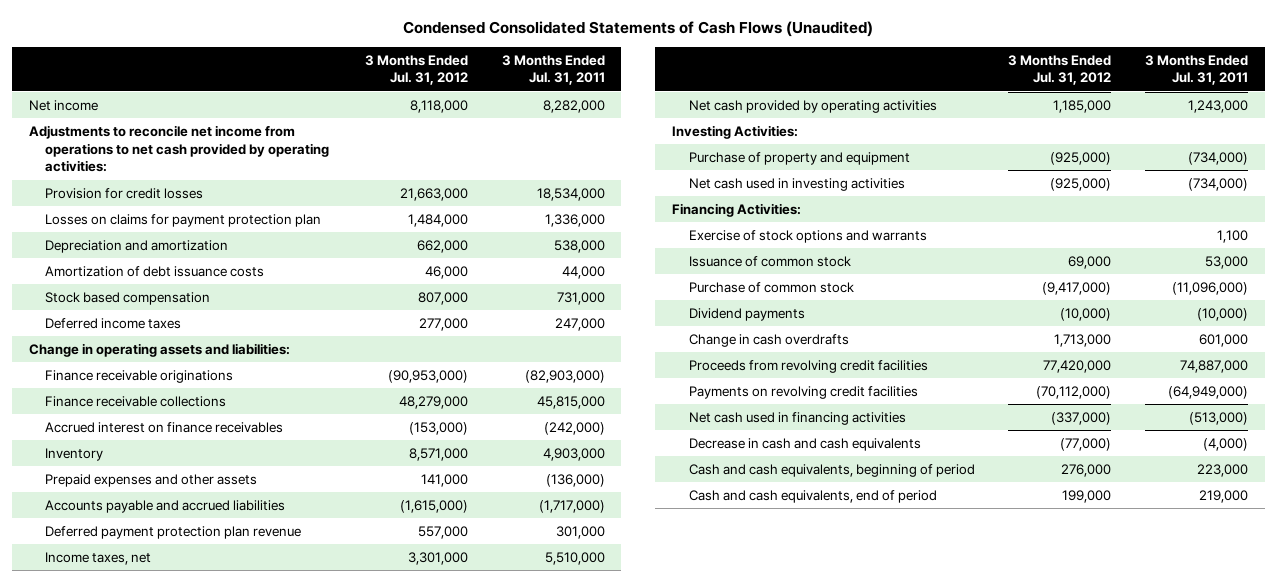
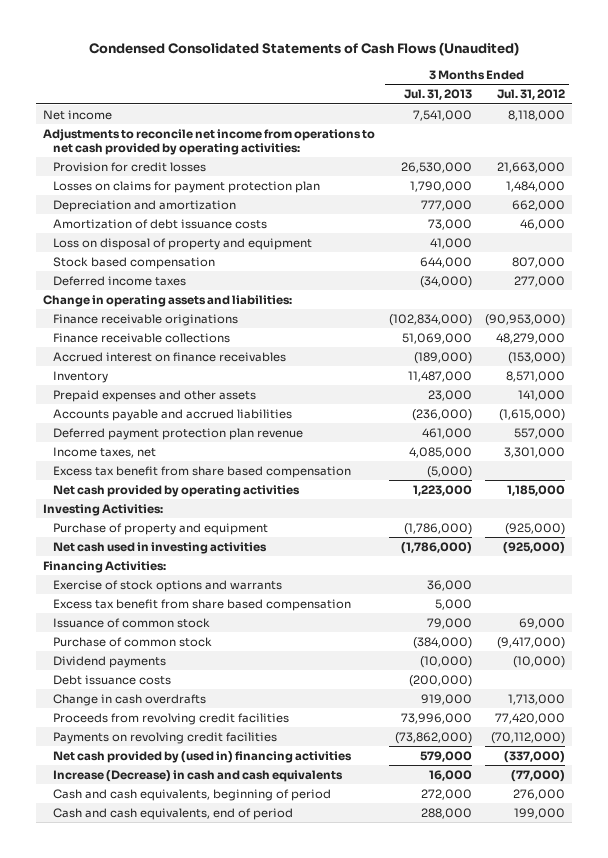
- | 3 Months Ended Jul. 31, 2012 | 3 Months Ended Jul. 31, 2011
+ | 3 Months Ended Jul. 31, 2013 | 3 Months Ended Jul. 31, 2012
+ Loss on disposal of property and equipment | 41,000 |
+ Excess tax benefit from share based compensation | (5,000) |
+ Excess tax benefit from share based compensation | 5,000 |
+ Debt issuance costs | (200,000) |
- Net cash used in financing activities | (337,000) | (513,000)
- Decrease in cash and cash equivalents | (77,000) | (4,000)
+ Net cash provided by (used in) financing activities | 579,000 | (337,000)
+ Increase (Decrease) in cash and cash equivalents | 16,000 | (77,000)

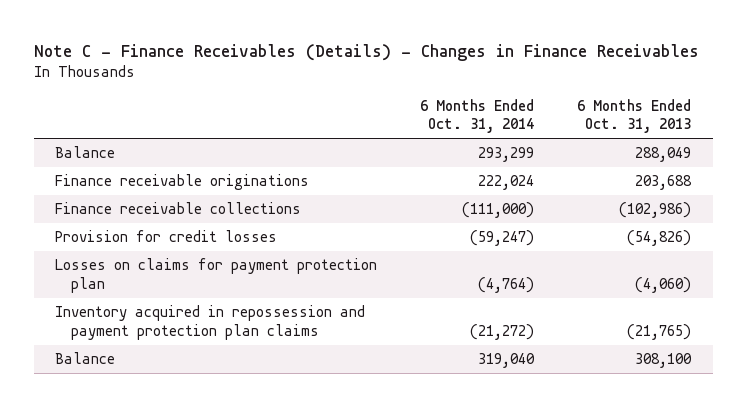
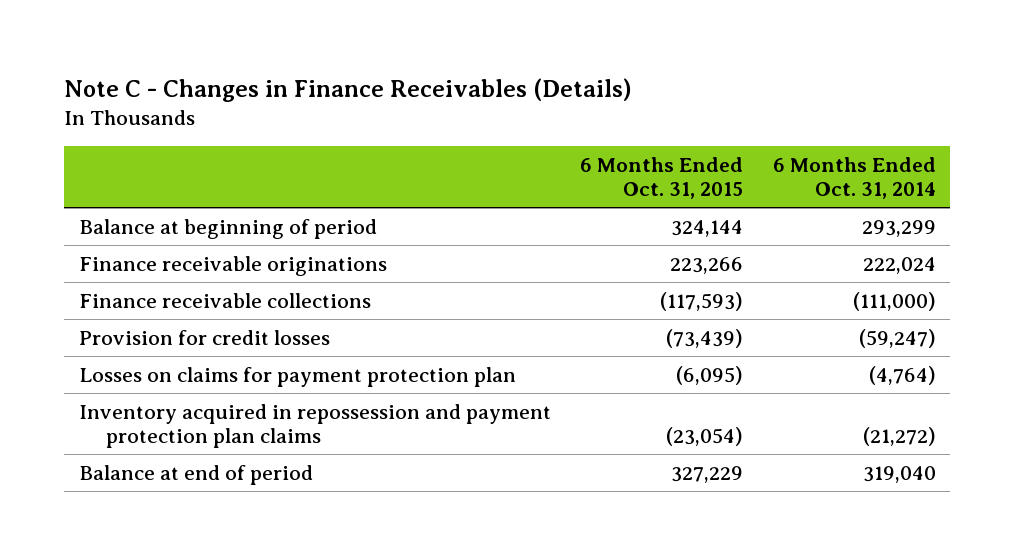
- Note C - Finance Receivables (Details) - Changes in Finance Receivables
+ Note C - Changes in Finance Receivables (Details)
- | 6 Months Ended Oct. 31, 2014 | 6 Months Ended Oct. 31, 2013
+ | 6 Months Ended Oct. 31, 2015 | 6 Months Ended Oct. 31, 2014
- Balance | 293,299 | 288,049
+ Balance at beginning of period | 324,144 | 293,299
- Balance | 319,040 | 308,100
+ Balance at end of period | 327,229 | 319,040

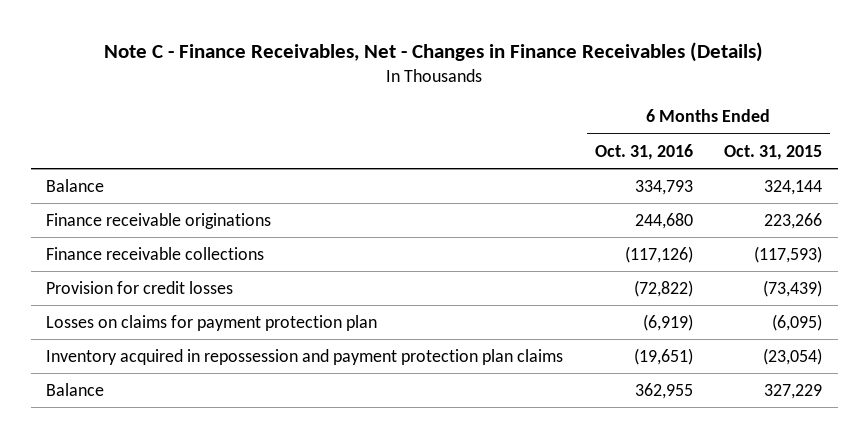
- Note C - Changes in Finance Receivables (Details)
+ Note C - Finance Receivables, Net - Changes in Finance Receivables (Details)
- | 6 Months Ended Oct. 31, 2015 | 6 Months Ended Oct. 31, 2014
+ | 6 Months Ended Oct. 31, 2016 | 6 Months Ended Oct. 31, 2015
- Balance at beginning of period | 324,144 | 293,299
+ Balance | 334,793 | 324,144
- Balance at end of period | 327,229 | 319,040
+ Balance | 362,955 | 327,229

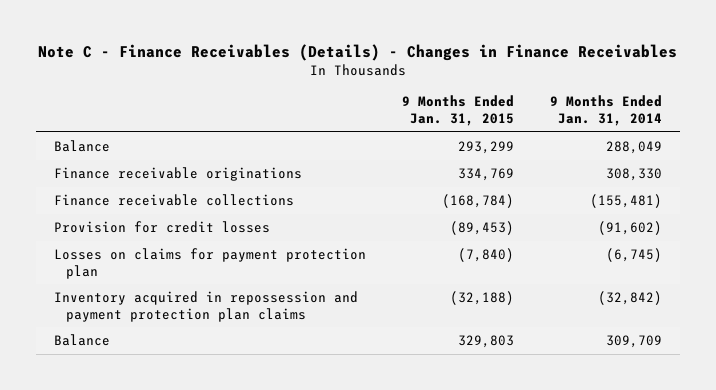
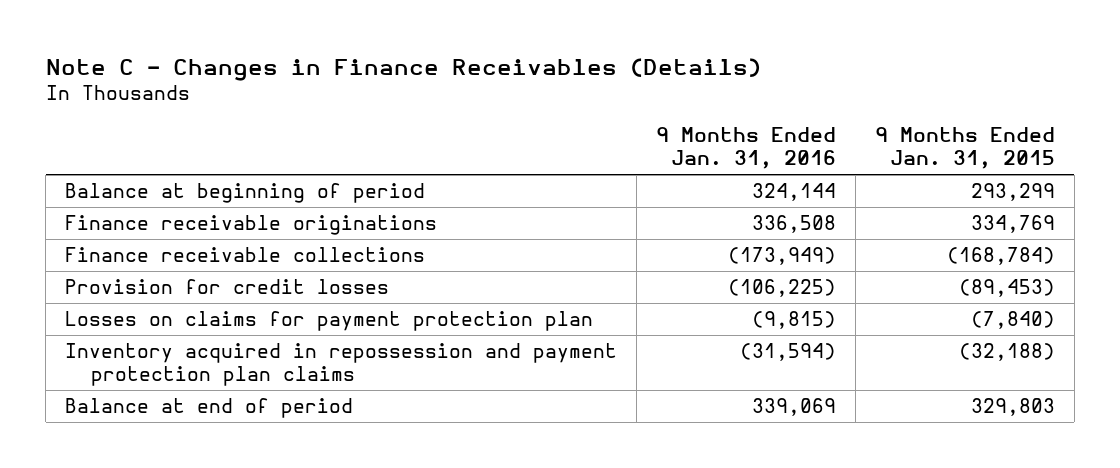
- Note C - Finance Receivables (Details) - Changes in Finance Receivables
+ Note C - Changes in Finance Receivables (Details)
- | 9 Months Ended Jan. 31, 2015 | 9 Months Ended Jan. 31, 2014
+ | 9 Months Ended Jan. 31, 2016 | 9 Months Ended Jan. 31, 2015
- Balance | 293,299 | 288,049
+ Balance at beginning of period | 324,144 | 293,299
- Balance | 329,803 | 309,709
+ Balance at end of period | 339,069 | 329,803

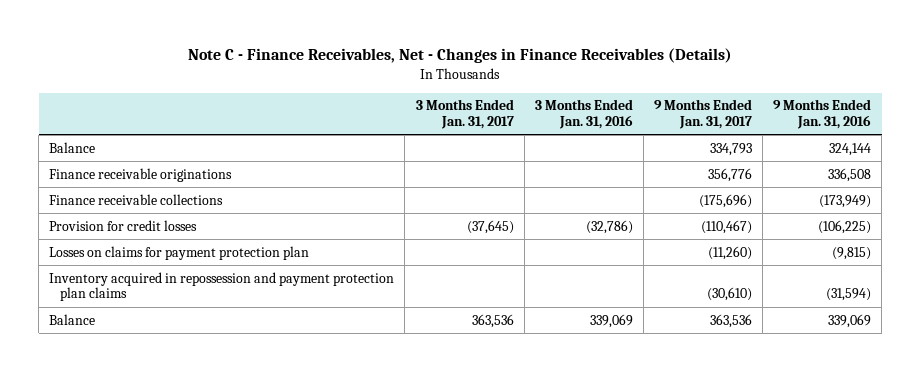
- Note C - Changes in Finance Receivables (Details)
+ Note C - Finance Receivables, Net - Changes in Finance Receivables (Details)
- | 9 Months Ended Jan. 31, 2016 | 9 Months Ended Jan. 31, 2015
+ | 3 Months Ended Jan. 31, 2017 | 3 Months Ended Jan. 31, 2016 | 9 Months Ended Jan. 31, 2017 | 9 Months Ended Jan. 31, 2016
- Balance at beginning of period | 324,144 | 293,299
+ Balance | | | 334,793 | 324,144
- Balance at end of period | 339,069 | 329,803
+ Balance | 363,536 | 339,069 | 363,536 | 339,069

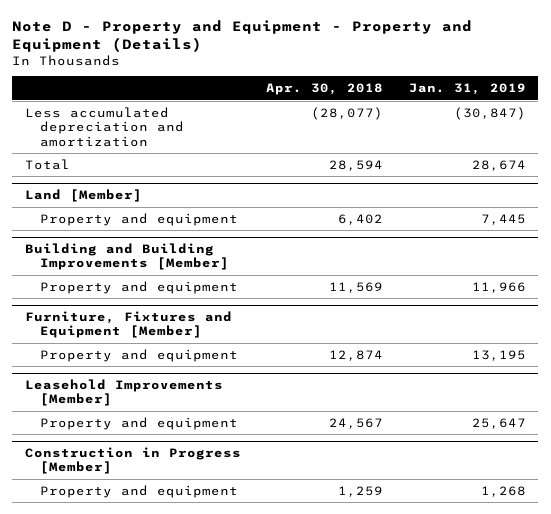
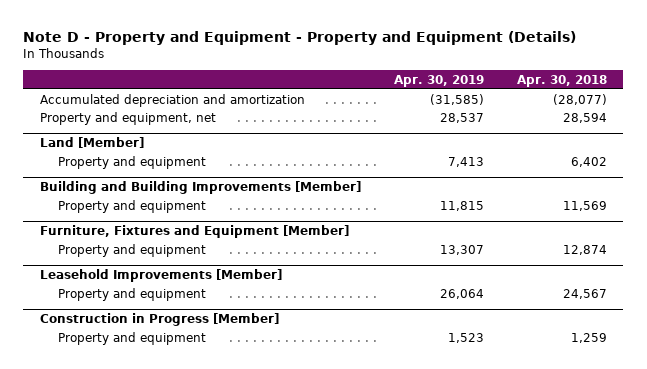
- | Apr. 30, 2018 | Jan. 31, 2019
+ | Apr. 30, 2019 | Apr. 30, 2018
- Less accumulated depreciation and amortization | (28,077) | (30,847)
- Total | 28,594 | 28,674
+ Accumulated depreciation and amortization | (31,585) | (28,077)
+ Property and equipment, net | 28,537 | 28,594

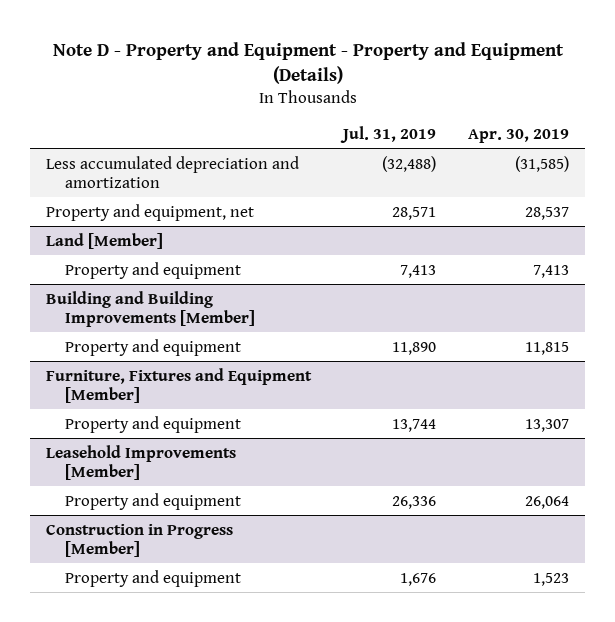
- | Apr. 30, 2019 | Apr. 30, 2018
+ | Jul. 31, 2019 | Apr. 30, 2019
- Accumulated depreciation and amortization | (31,585) | (28,077)
+ Less accumulated depreciation and amortization | (32,488) | (31,585)

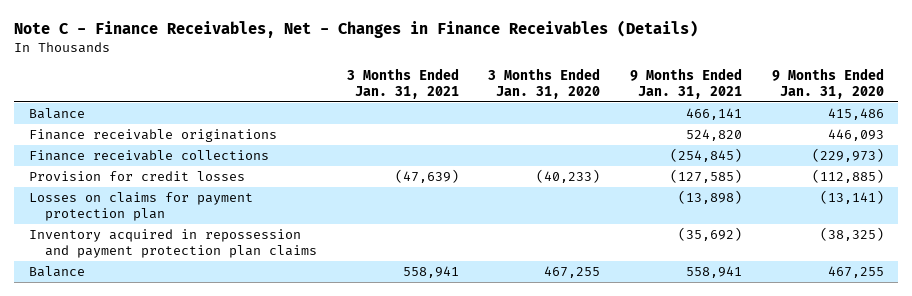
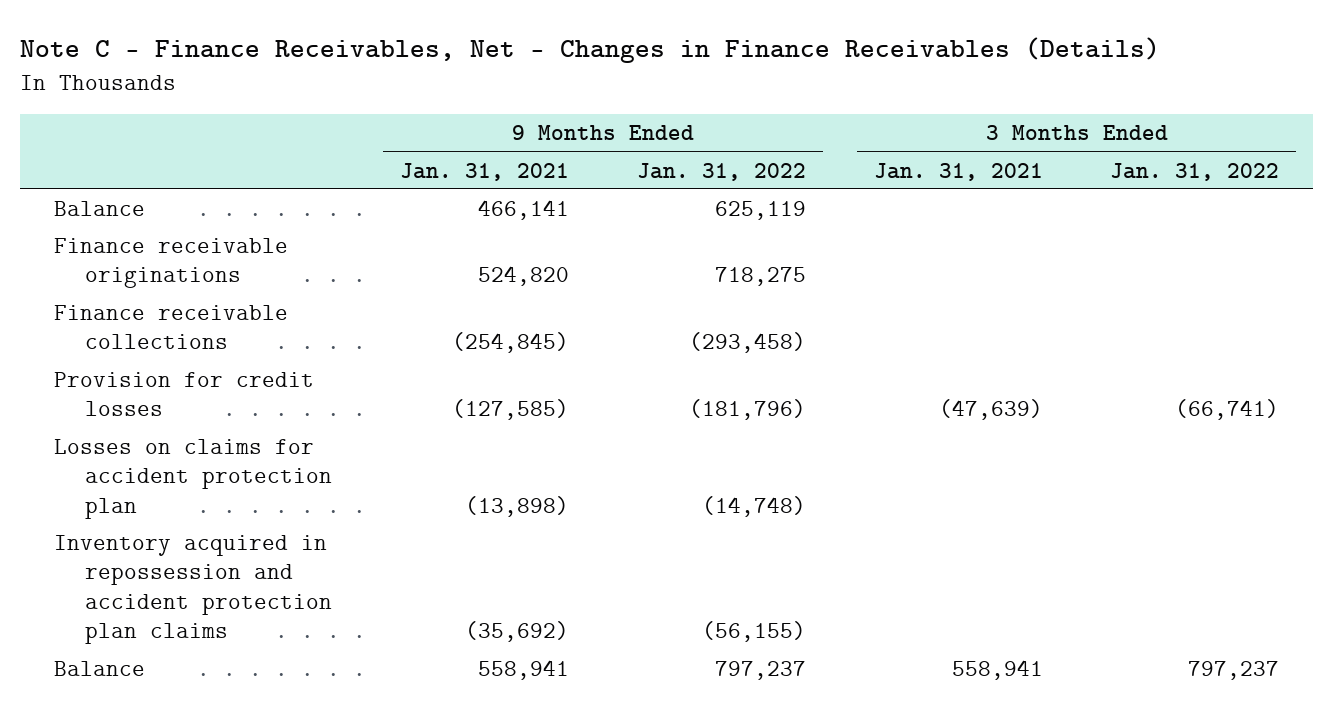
- | 3 Months Ended Jan. 31, 2021 | 3 Months Ended Jan. 31, 2020 | 9 Months Ended Jan. 31, 2021 | 9 Months Ended Jan. 31, 2020
+ | 9 Months Ended Jan. 31, 2021 | 9 Months Ended Jan. 31, 2022 | 3 Months Ended Jan. 31, 2021 | 3 Months Ended Jan. 31, 2022
- Losses on claims for payment protection plan | | | (13,898) | (13,141)
- Inventory acquired in repossession and payment protection plan claims | | | (35,692) | (38,325)
+ Losses on claims for accident protection plan | (13,898) | (14,748) | |
+ Inventory acquired in repossession and accident protection plan claims | (35,692) | (56,155) | |

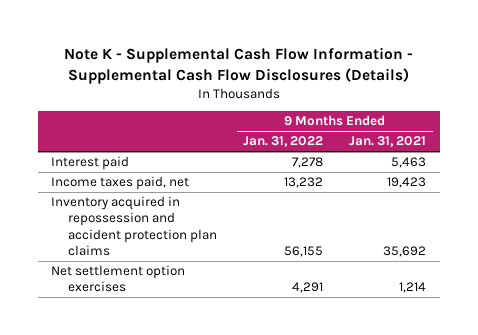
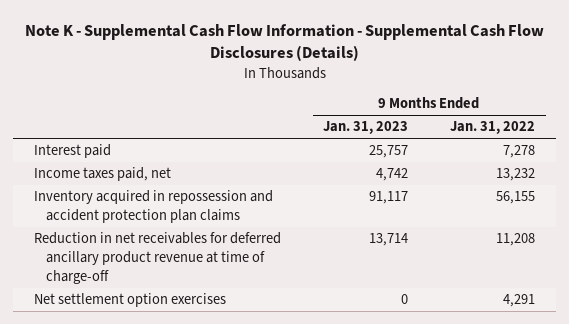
- | 9 Months Ended Jan. 31, 2022 | 9 Months Ended Jan. 31, 2021
+ | 9 Months Ended Jan. 31, 2023 | 9 Months Ended Jan. 31, 2022
+ Reduction in net receivables for deferred ancillary product revenue at time of charge-off | 13,714 | 11,208

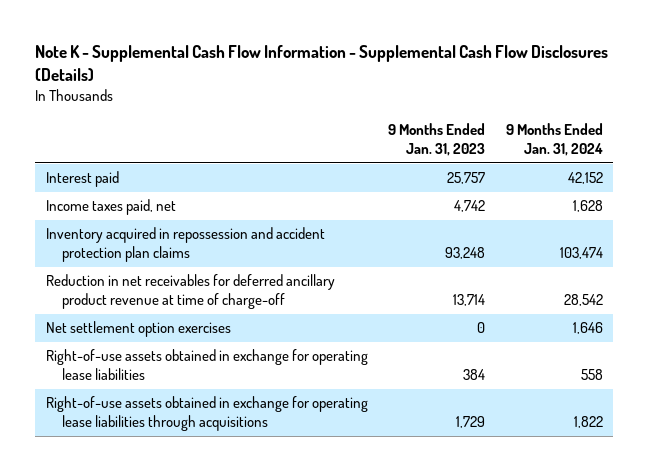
- | 9 Months Ended Jan. 31, 2023 | 9 Months Ended Jan. 31, 2022
+ | 9 Months Ended Jan. 31, 2023 | 9 Months Ended Jan. 31, 2024
- Inventory acquired in repossession and accident protection plan claims | 91,117 | 56,155
+ Inventory acquired in repossession and accident protection plan claims | 93,248 | 103,474
+ Right-of-use assets obtained in exchange for operating lease liabilities | 384 | 558
+ Right-of-use assets obtained in exchange for operating lease liabilities through acquisitions | 1,729 | 1,822

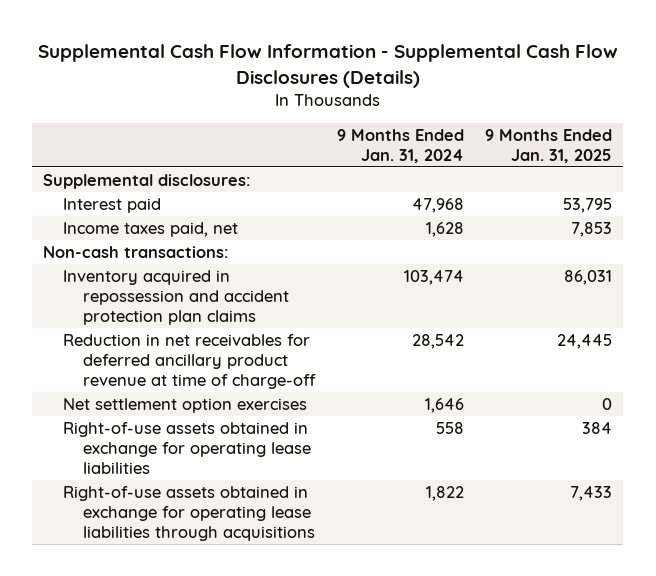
- Note K - Supplemental Cash Flow Information - Supplemental Cash Flow Disclosures (Details)
+ Supplemental Cash Flow Information - Supplemental Cash Flow Disclosures (Details)
- | 9 Months Ended Jan. 31, 2023 | 9 Months Ended Jan. 31, 2024
+ | 9 Months Ended Jan. 31, 2024 | 9 Months Ended Jan. 31, 2025
- Interest paid | 25,757 | 42,152
+ Supplemental disclosures:
+ Interest paid | 47,968 | 53,795
+ Non-cash transactions:

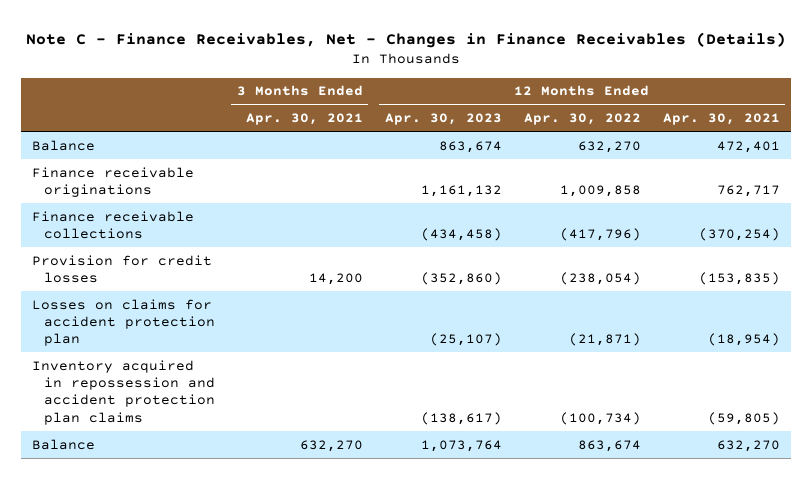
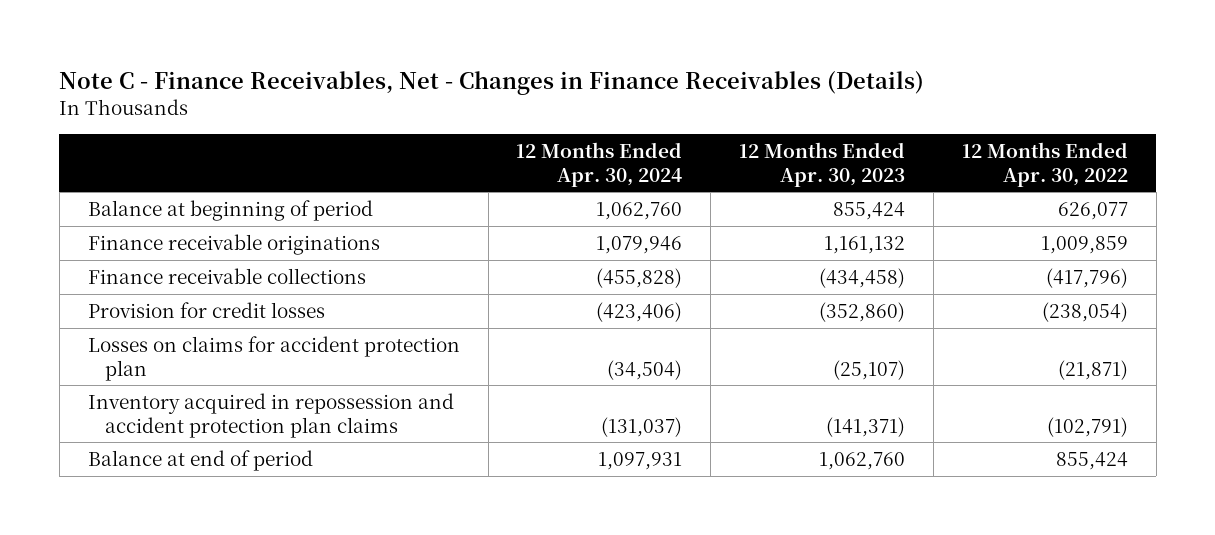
- | 3 Months Ended Apr. 30, 2021 | 12 Months Ended Apr. 30, 2023 | 12 Months Ended Apr. 30, 2022 | 12 Months Ended Apr. 30, 2021
+ | 12 Months Ended Apr. 30, 2024 | 12 Months Ended Apr. 30, 2023 | 12 Months Ended Apr. 30, 2022
- Balance | | 863,674 | 632,270 | 472,401
- Finance receivable originations | | 1,161,132 | 1,009,858 | 762,717
+ Balance at beginning of period | 1,062,760 | 855,424 | 626,077
+ Finance receivable originations | 1,079,946 | 1,161,132 | 1,009,859
- Inventory acquired in repossession and accident protection plan claims | | (138,617) | (100,734) | (59,805)
- Balance | 632,270 | 1,073,764 | 863,674 | 632,270
+ Inventory acquired in repossession and accident protection plan claims | (131,037) | (141,371) | (102,791)
+ Balance at end of period | 1,097,931 | 1,062,760 | 855,424

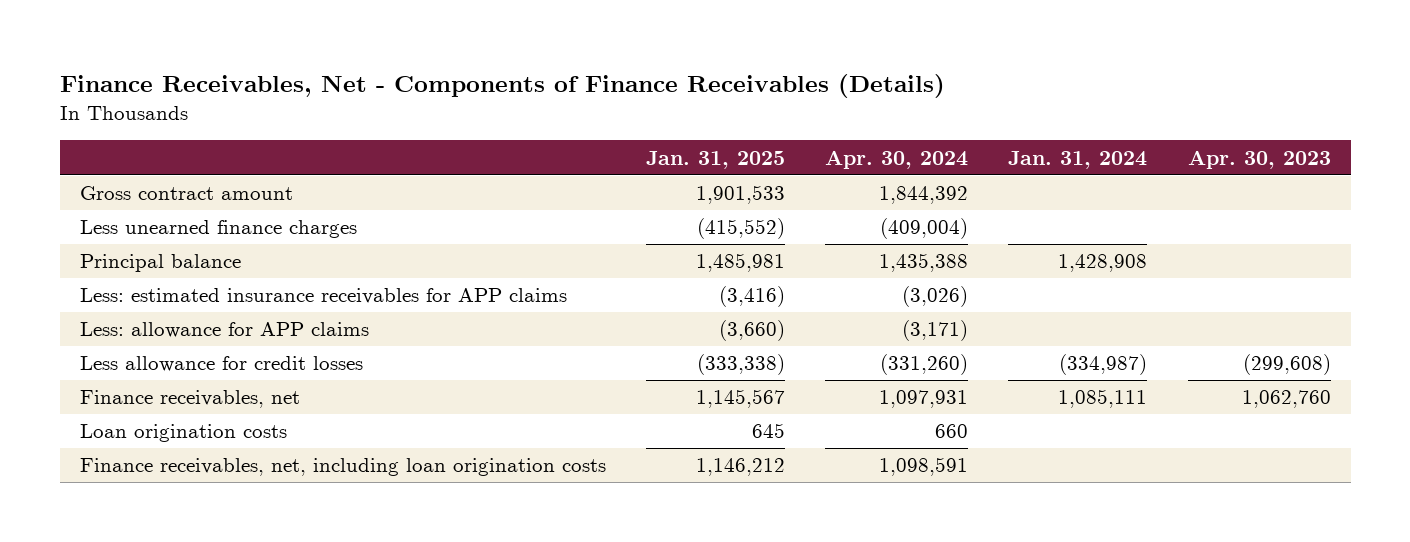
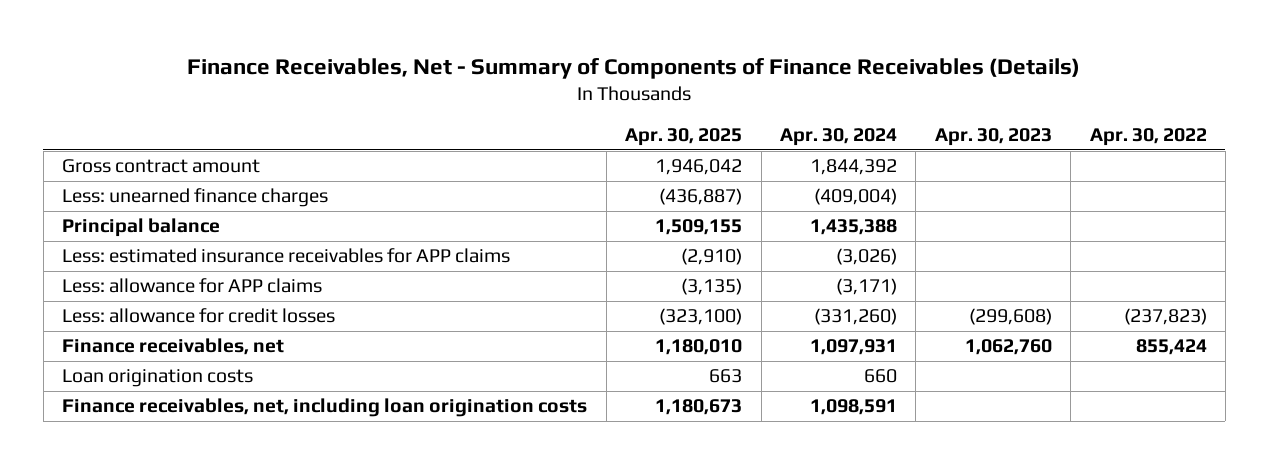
- Finance Receivables, Net - Components of Finance Receivables (Details)
+ Finance Receivables, Net - Summary of Components of Finance Receivables (Details)
- | Jan. 31, 2025 | Apr. 30, 2024 | Jan. 31, 2024 | Apr. 30, 2023
+ | Apr. 30, 2025 | Apr. 30, 2024 | Apr. 30, 2023 | Apr. 30, 2022
- Less unearned finance charges | (415,552) | (409,004) | |
+ Less: unearned finance charges | (436,887) | (409,004) | |
- Less allowance for credit losses | (333,338) | (331,260) | (334,987) | (299,608)
+ Less: allowance for credit losses | (323,100) | (331,260) | (299,608) | (237,823)

